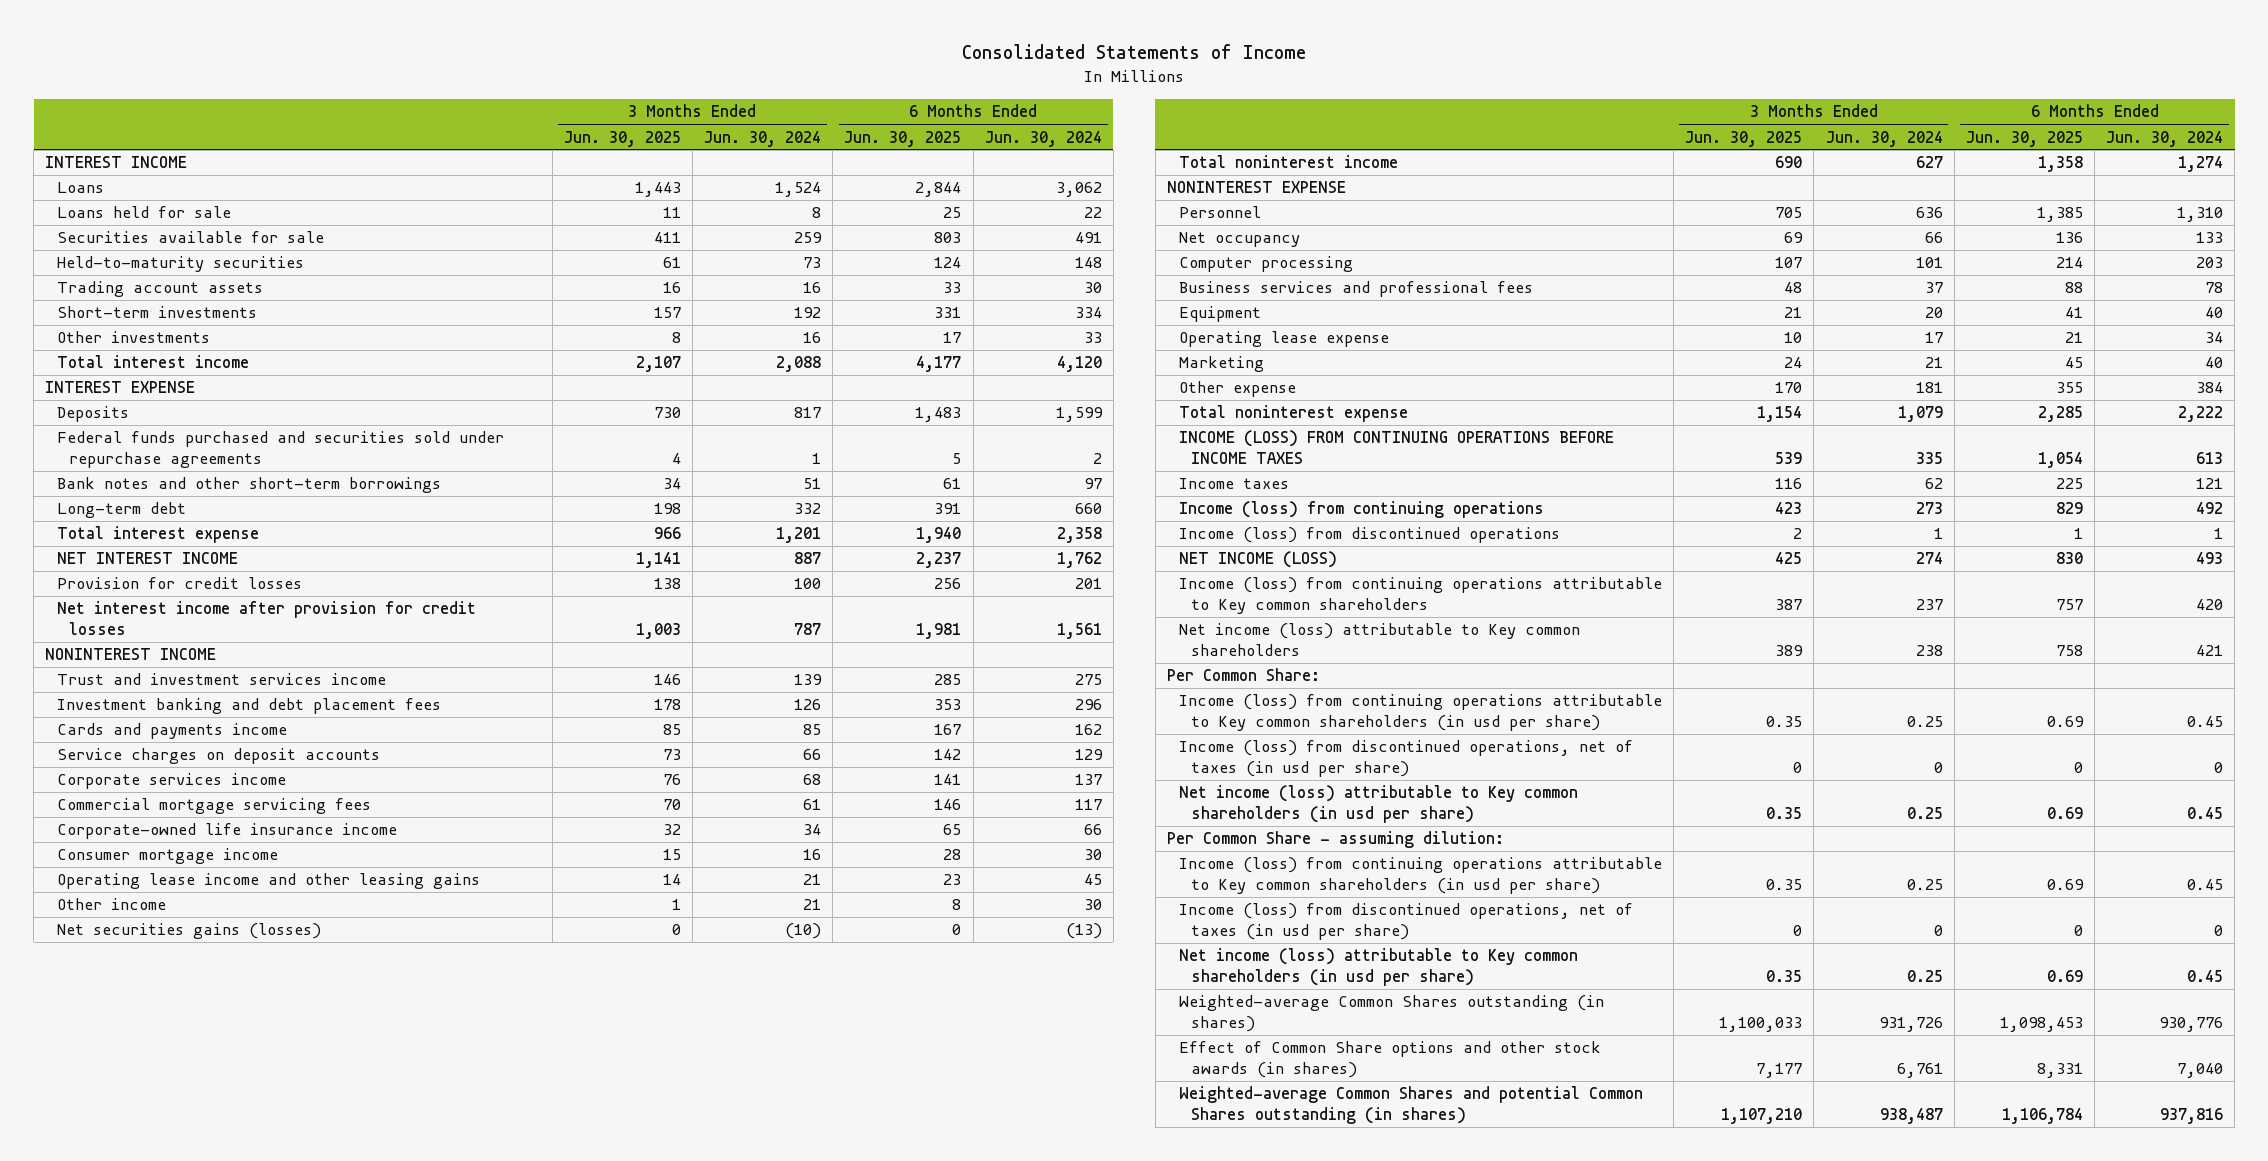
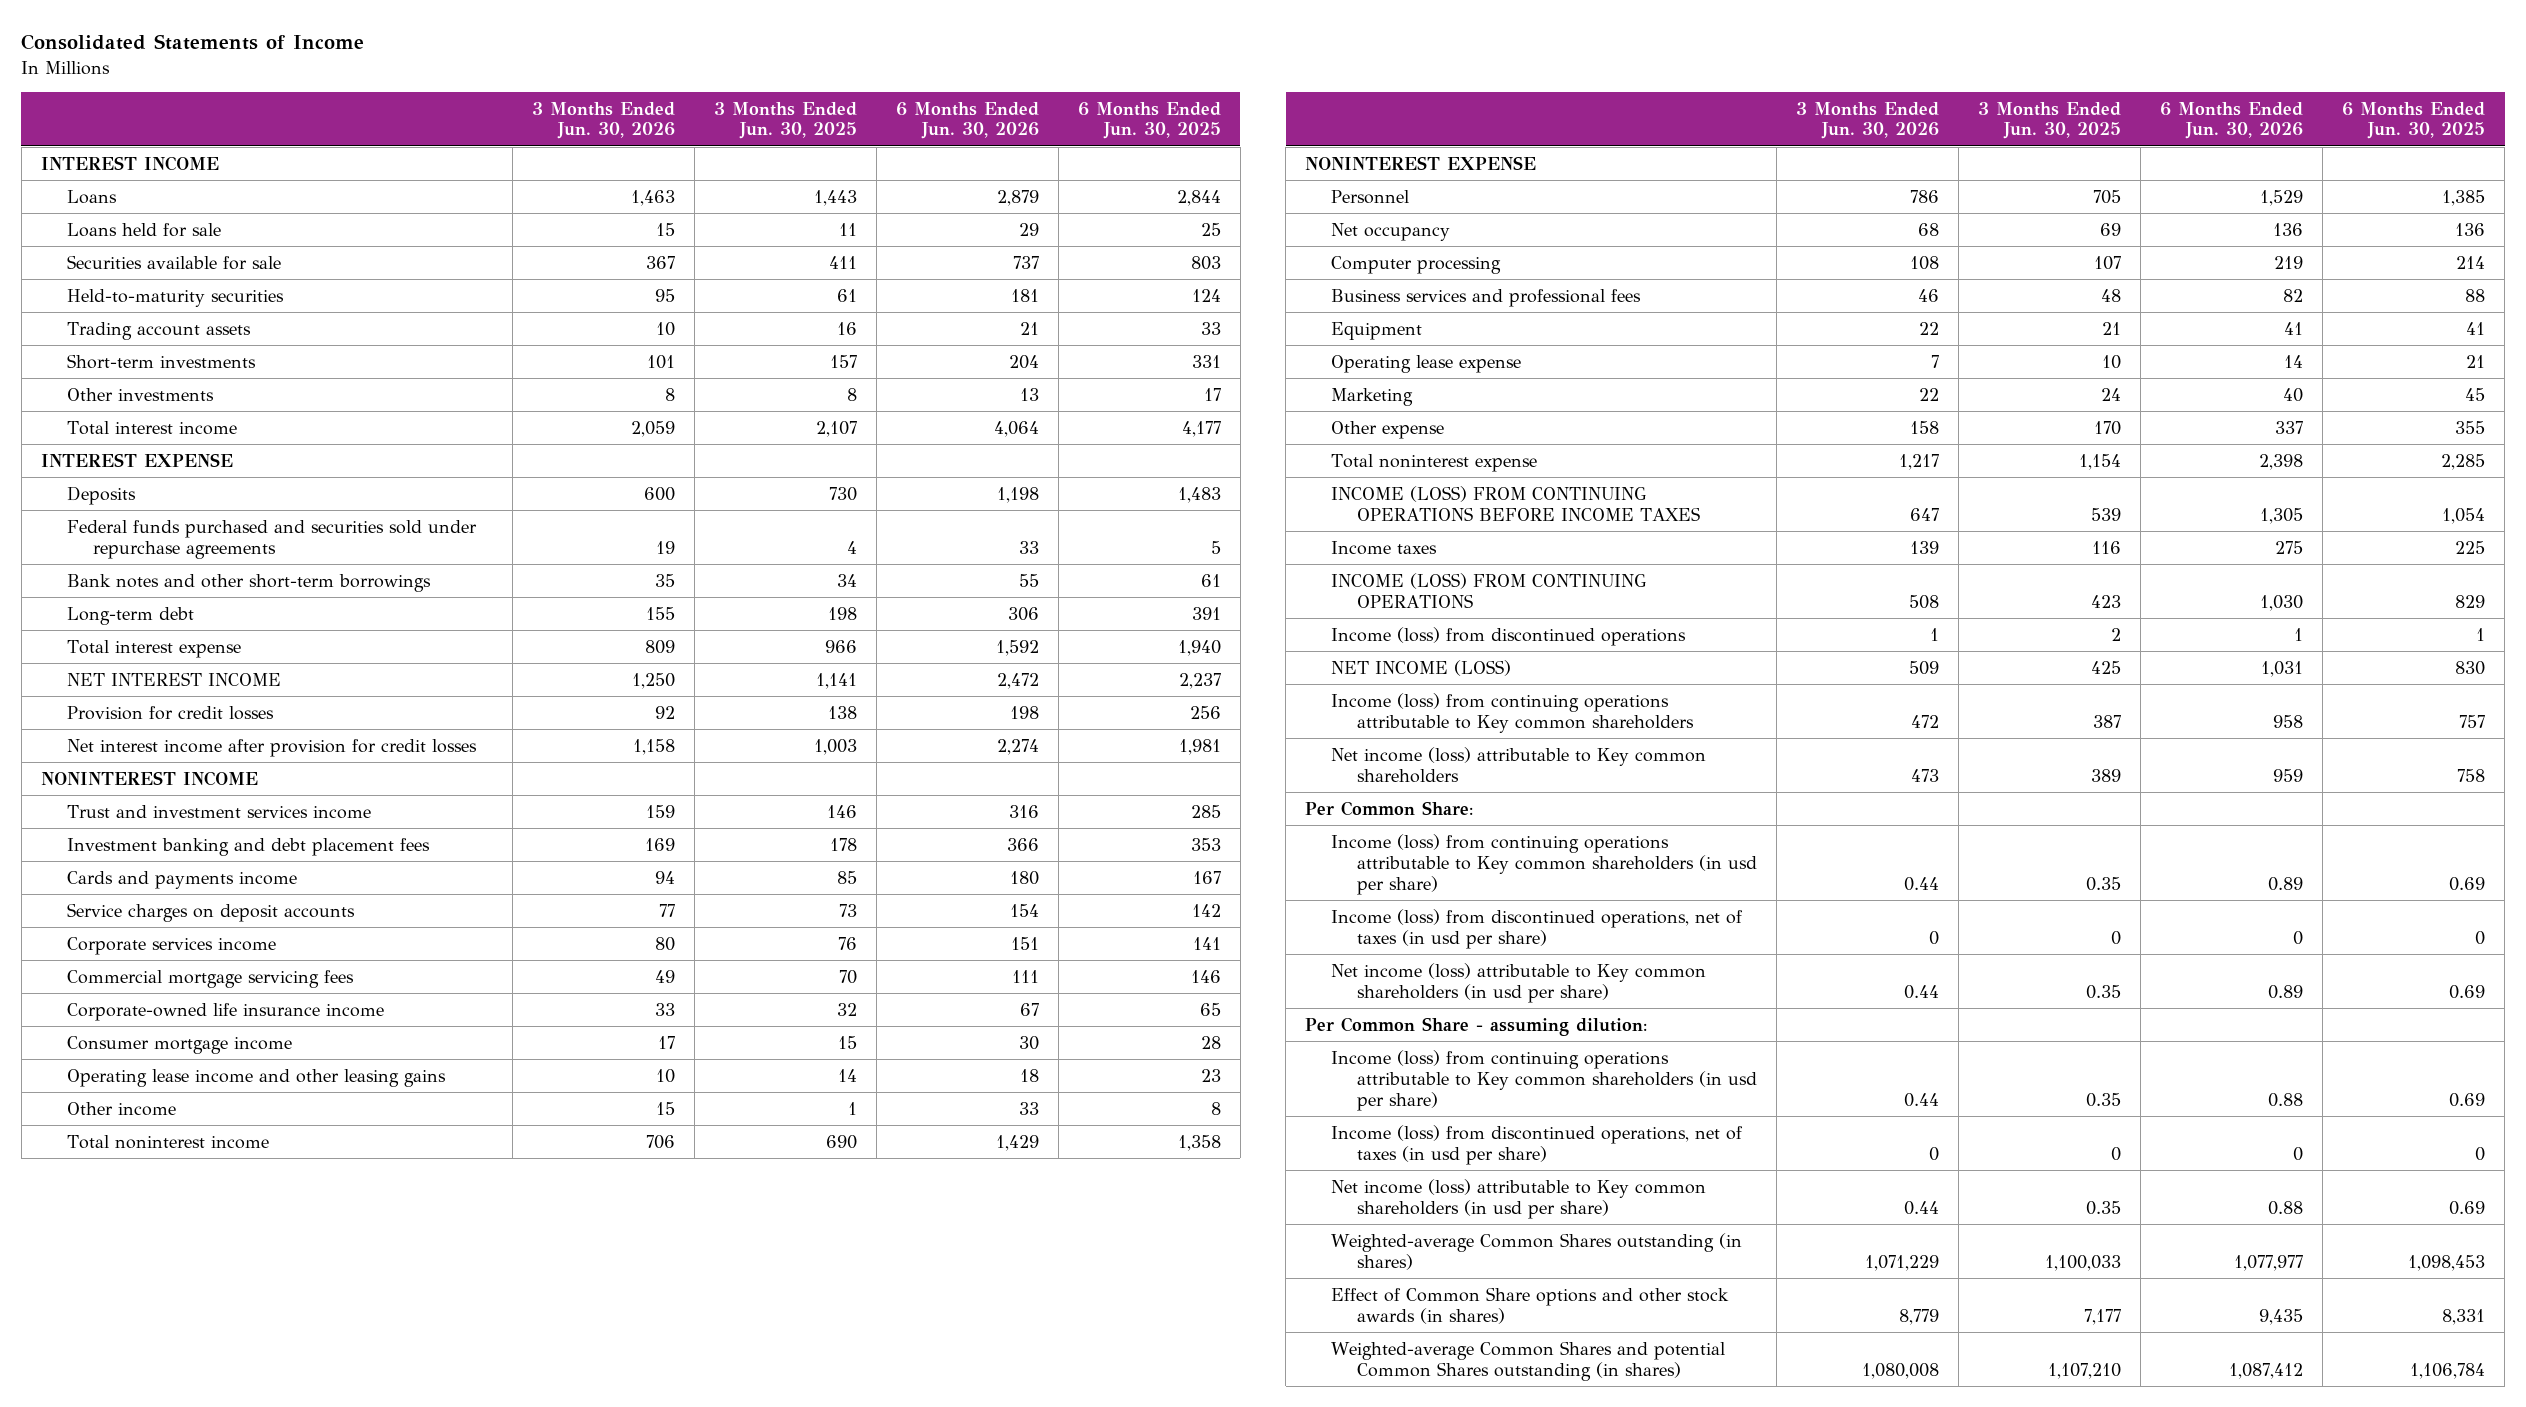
- | 3 Months Ended Jun. 30, 2025 | 3 Months Ended Jun. 30, 2024 | 6 Months Ended Jun. 30, 2025 | 6 Months Ended Jun. 30, 2024
+ | 3 Months Ended Jun. 30, 2026 | 3 Months Ended Jun. 30, 2025 | 6 Months Ended Jun. 30, 2026 | 6 Months Ended Jun. 30, 2025
- Net securities gains (losses) | 0 | (10) | 0 | (13)
- Income (loss) from continuing operations | 423 | 273 | 829 | 492
+ INCOME (LOSS) FROM CONTINUING OPERATIONS | 508 | 423 | 1,030 | 829

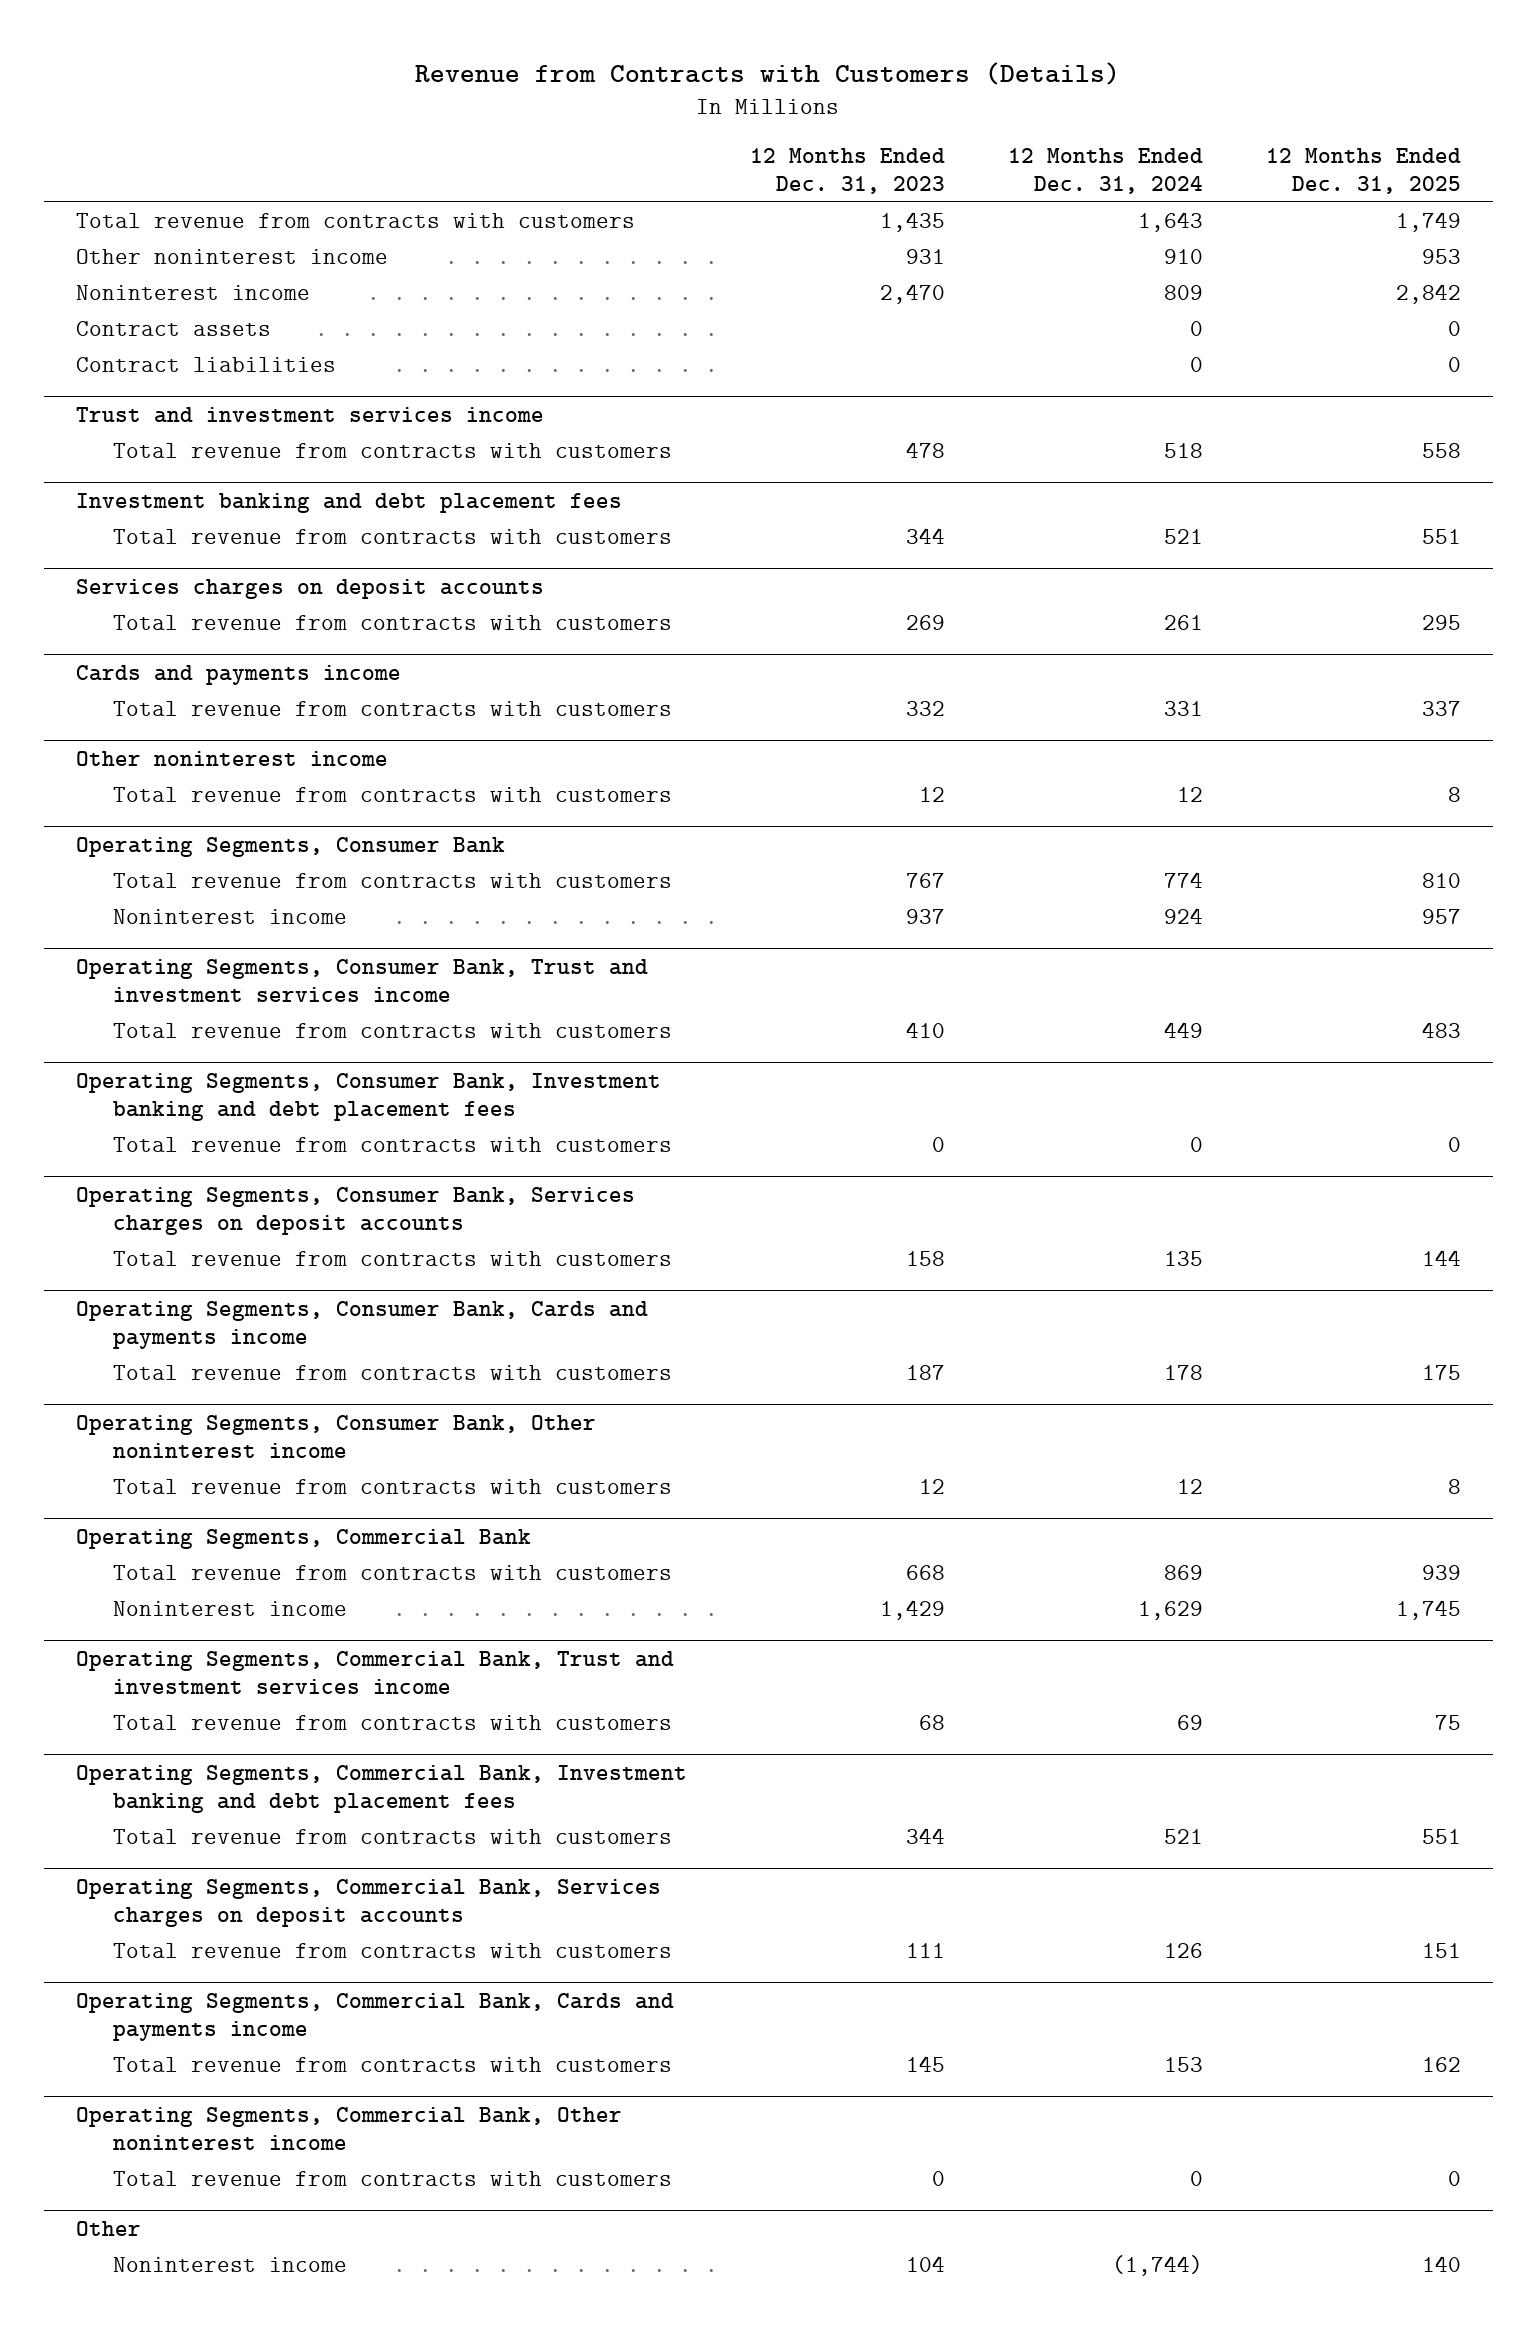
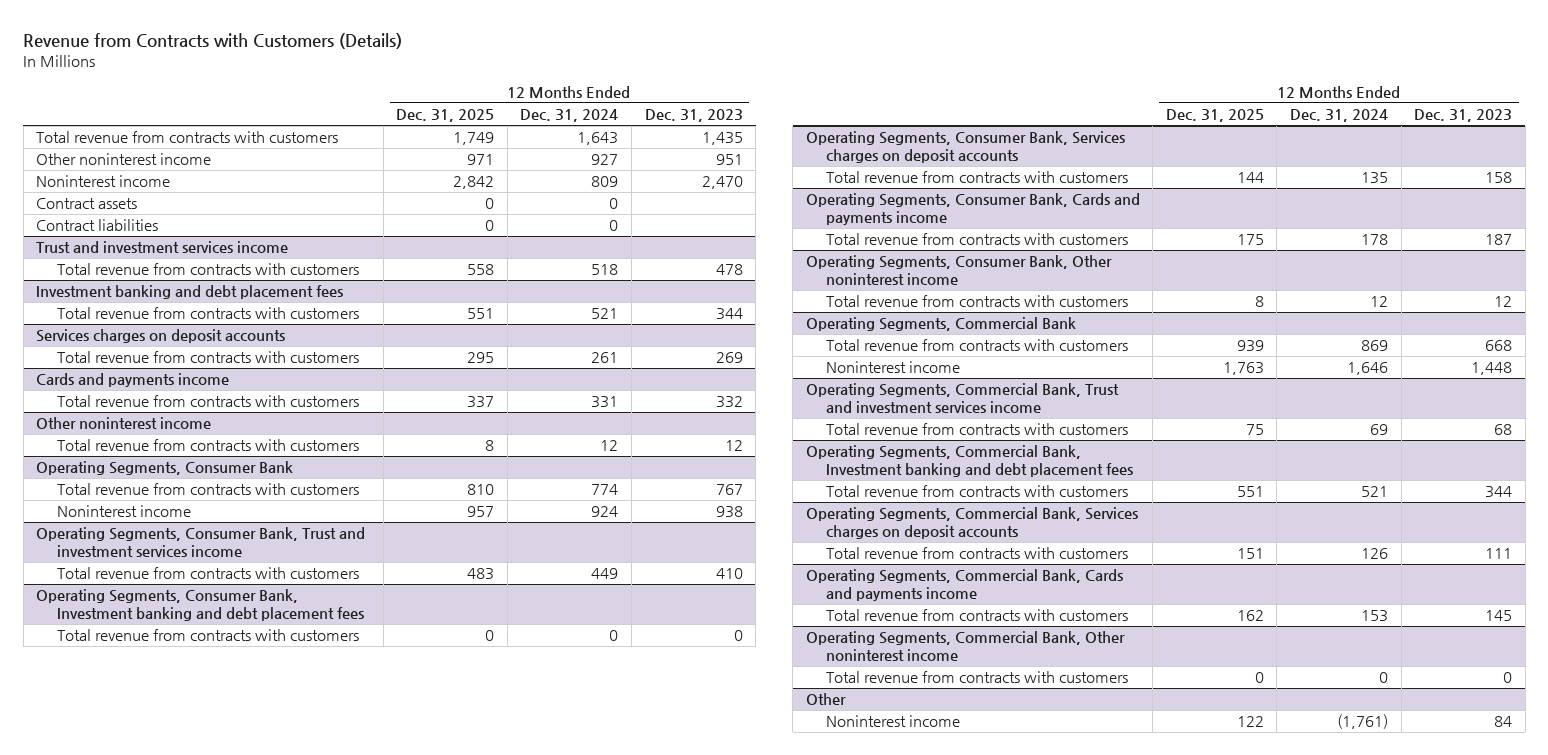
- | 12 Months Ended Dec. 31, 2023 | 12 Months Ended Dec. 31, 2024 | 12 Months Ended Dec. 31, 2025
+ | 12 Months Ended Dec. 31, 2025 | 12 Months Ended Dec. 31, 2024 | 12 Months Ended Dec. 31, 2023
- Other noninterest income | 931 | 910 | 953
+ Other noninterest income | 971 | 927 | 951
@ Operating Segments, Consumer Bank
- Noninterest income | 937 | 924 | 957
+ Noninterest income | 957 | 924 | 938
@ Operating Segments, Commercial Bank
- Noninterest income | 1,429 | 1,629 | 1,745
+ Noninterest income | 1,763 | 1,646 | 1,448
@ Other
- Noninterest income | 104 | (1,744) | 140
+ Noninterest income | 122 | (1,761) | 84

